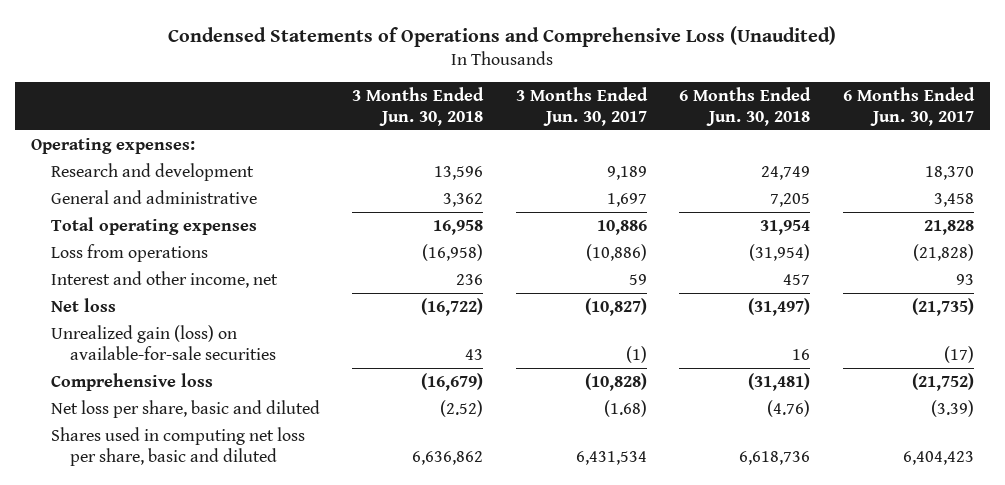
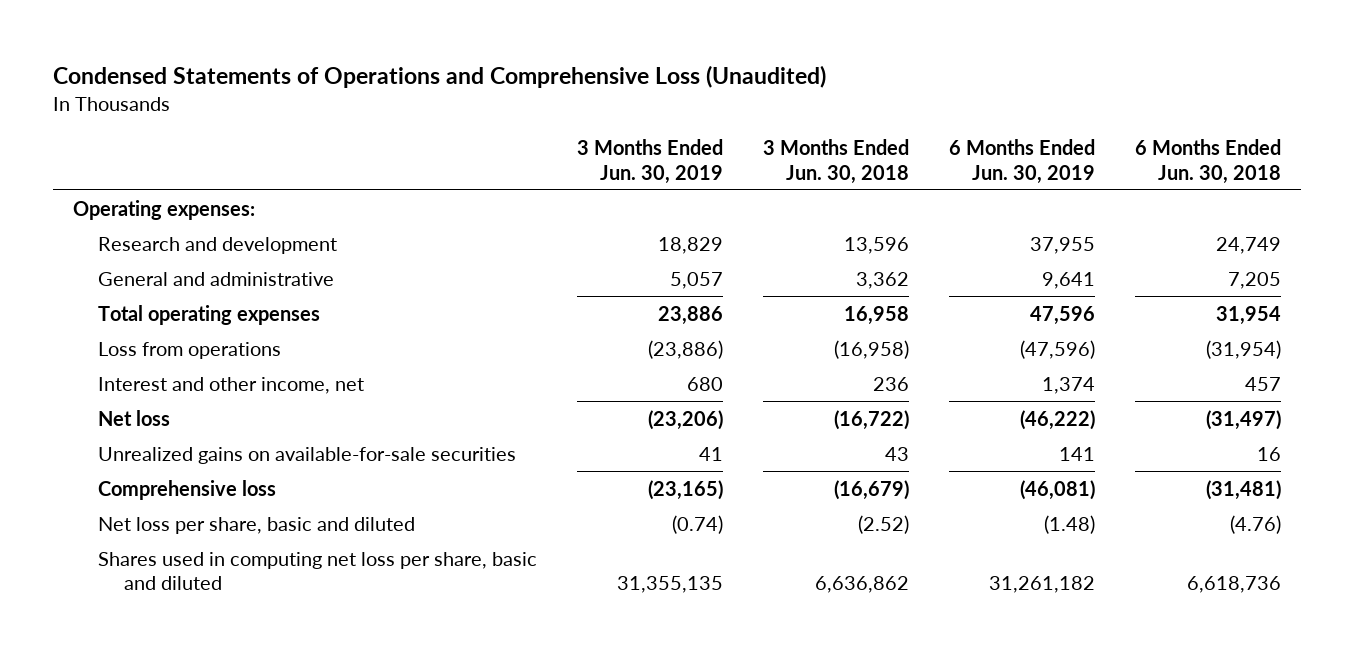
- | 3 Months Ended Jun. 30, 2018 | 3 Months Ended Jun. 30, 2017 | 6 Months Ended Jun. 30, 2018 | 6 Months Ended Jun. 30, 2017
+ | 3 Months Ended Jun. 30, 2019 | 3 Months Ended Jun. 30, 2018 | 6 Months Ended Jun. 30, 2019 | 6 Months Ended Jun. 30, 2018
- Unrealized gain (loss) on available-for-sale securities | 43 | (1) | 16 | (17)
+ Unrealized gains on available-for-sale securities | 41 | 43 | 141 | 16

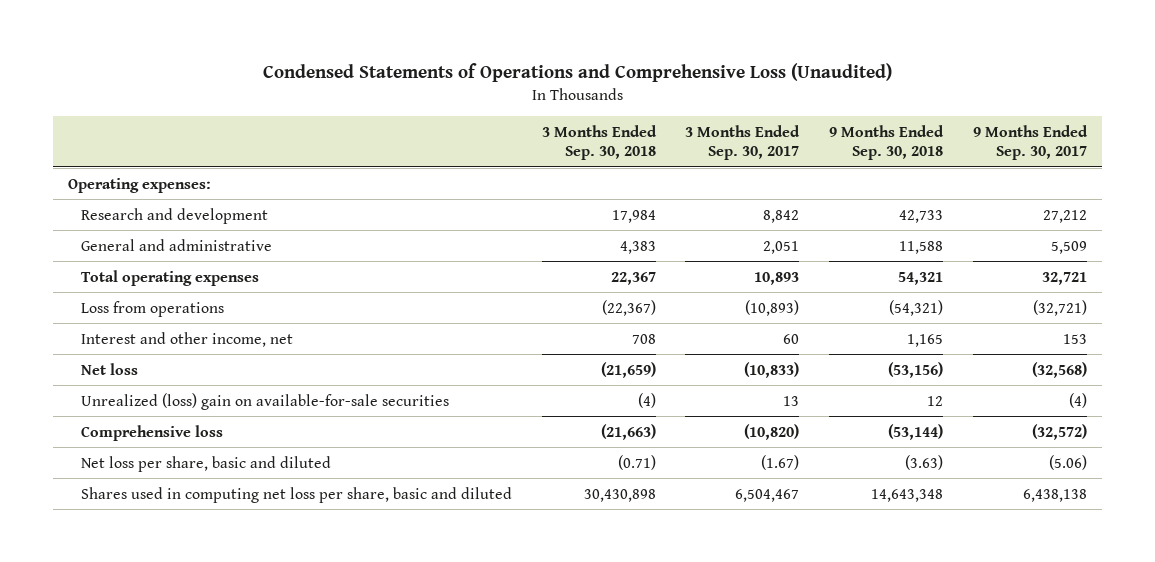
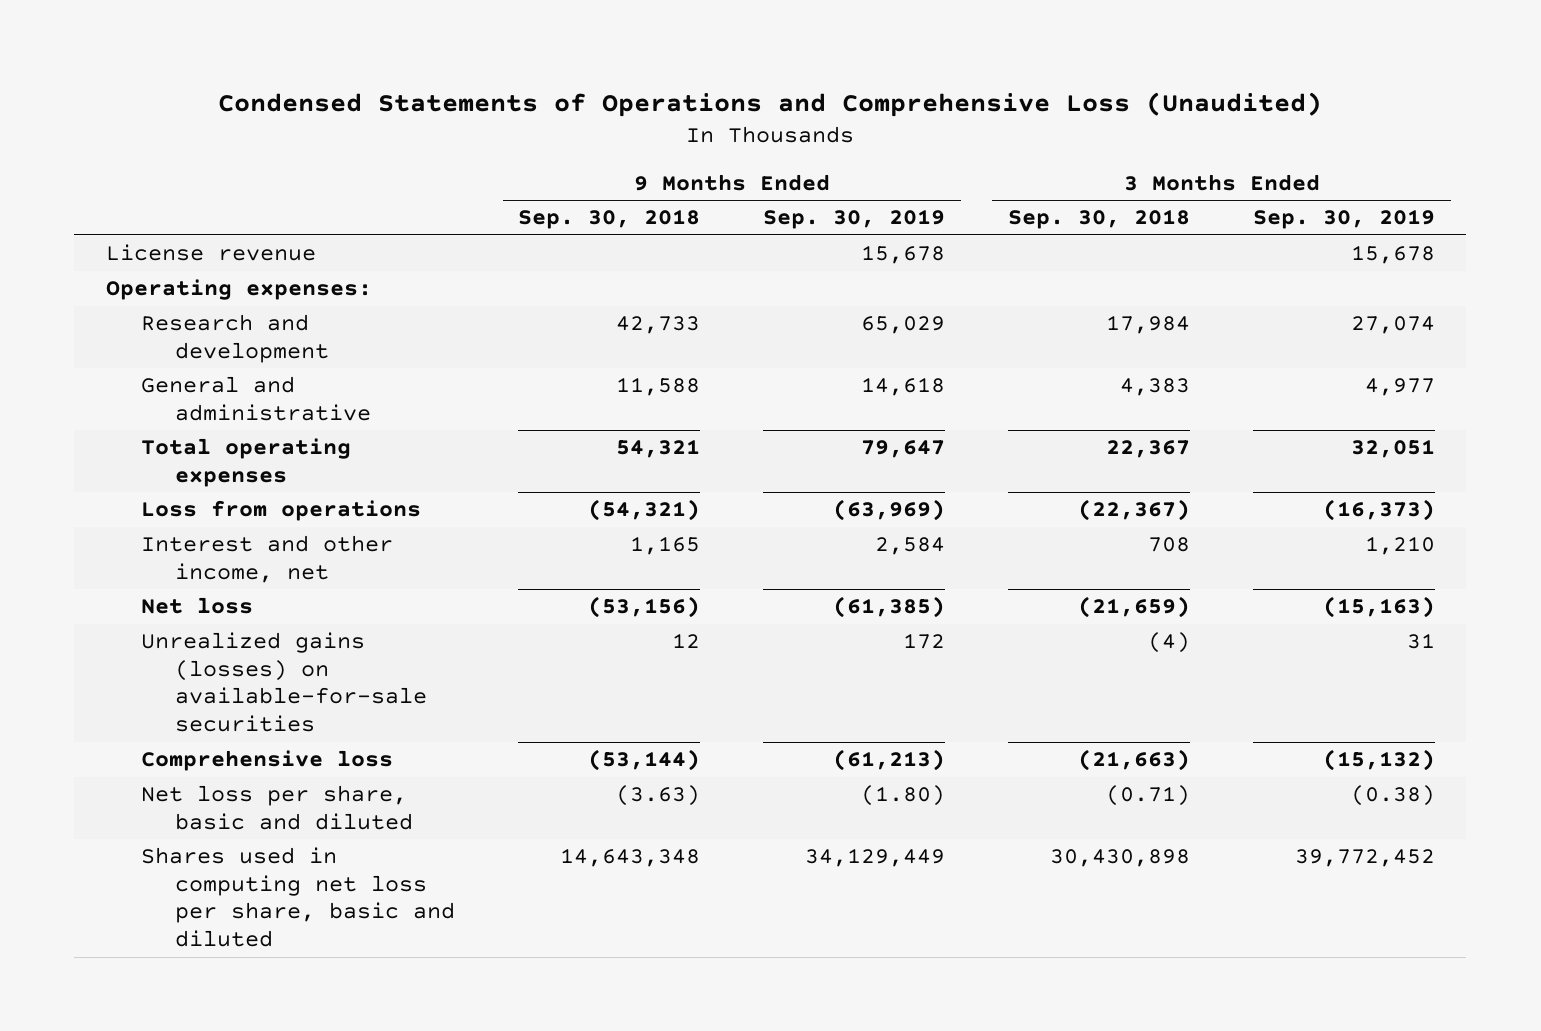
- | 3 Months Ended Sep. 30, 2018 | 3 Months Ended Sep. 30, 2017 | 9 Months Ended Sep. 30, 2018 | 9 Months Ended Sep. 30, 2017
+ | 9 Months Ended Sep. 30, 2018 | 9 Months Ended Sep. 30, 2019 | 3 Months Ended Sep. 30, 2018 | 3 Months Ended Sep. 30, 2019
+ License revenue | | 15,678 | | 15,678
- Unrealized (loss) gain on available-for-sale securities | (4) | 13 | 12 | (4)
+ Unrealized gains (losses) on available-for-sale securities | 12 | 172 | (4) | 31

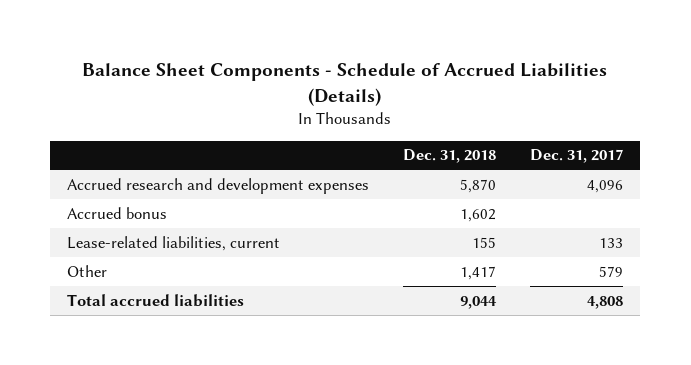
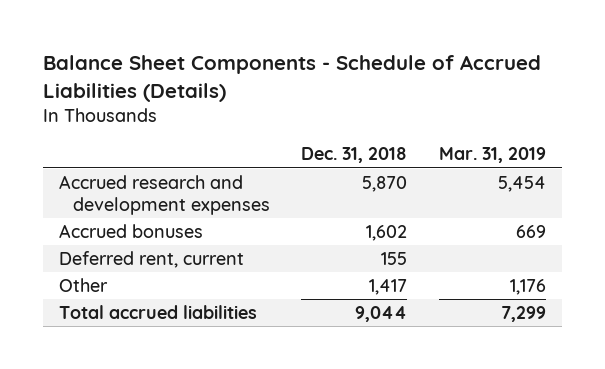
- | Dec. 31, 2018 | Dec. 31, 2017
+ | Dec. 31, 2018 | Mar. 31, 2019
- Accrued bonus | 1,602 |
- Lease-related liabilities, current | 155 | 133
+ Accrued bonuses | 1,602 | 669
+ Deferred rent, current | 155 |

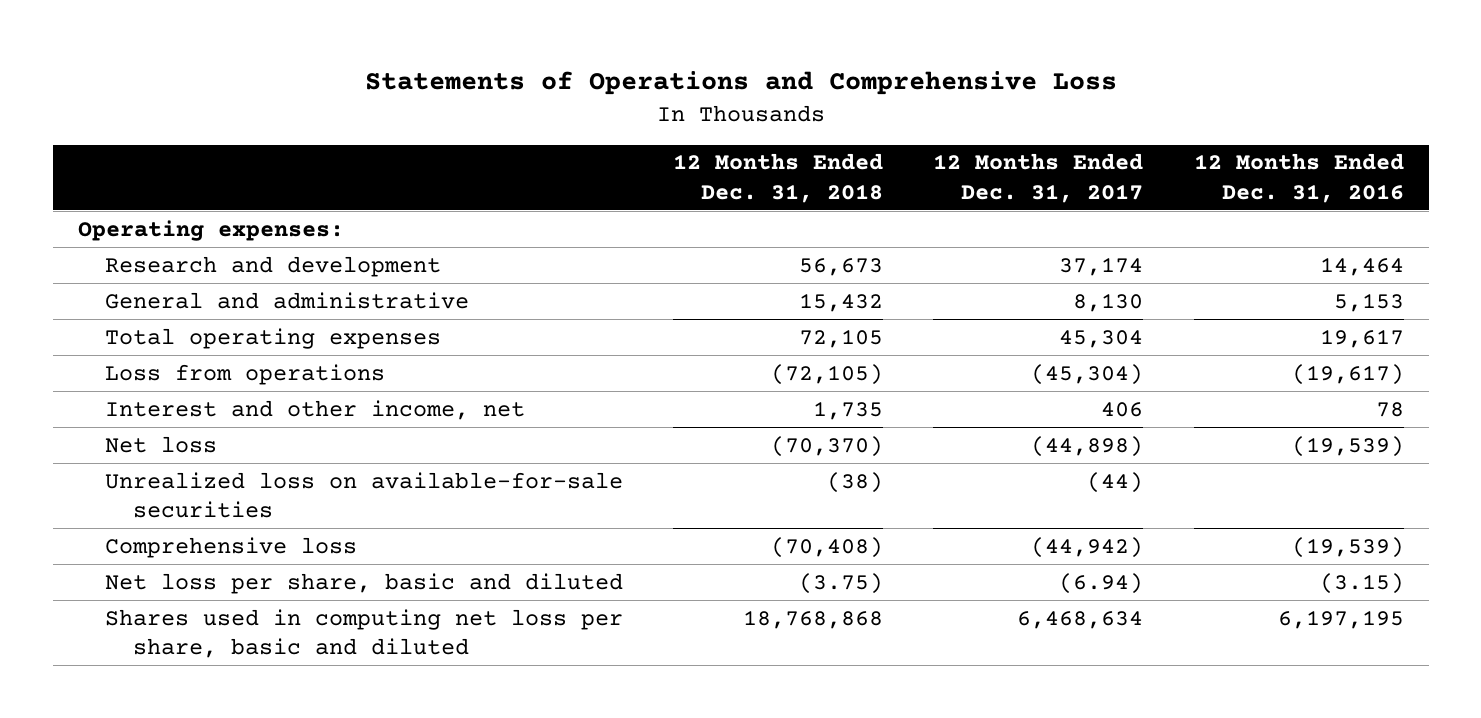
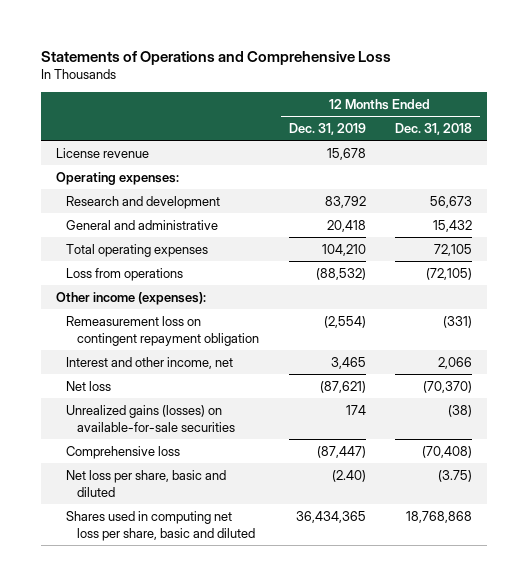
- | 12 Months Ended Dec. 31, 2018 | 12 Months Ended Dec. 31, 2017 | 12 Months Ended Dec. 31, 2016
+ | 12 Months Ended Dec. 31, 2019 | 12 Months Ended Dec. 31, 2018
+ License revenue | 15,678 |
- Interest and other income, net | 1,735 | 406 | 78
+ Other income (expenses):
+ Remeasurement loss on contingent repayment obligation | (2,554) | (331)
+ Interest and other income, net | 3,465 | 2,066
- Unrealized loss on available-for-sale securities | (38) | (44) |
+ Unrealized gains (losses) on available-for-sale securities | 174 | (38)

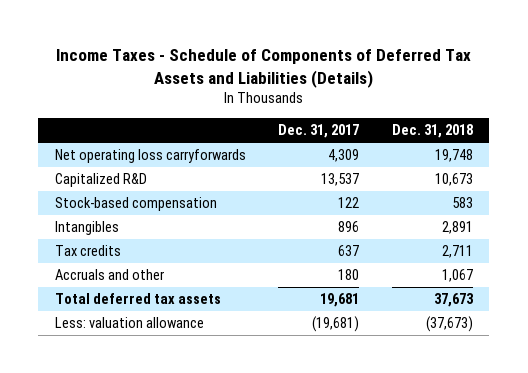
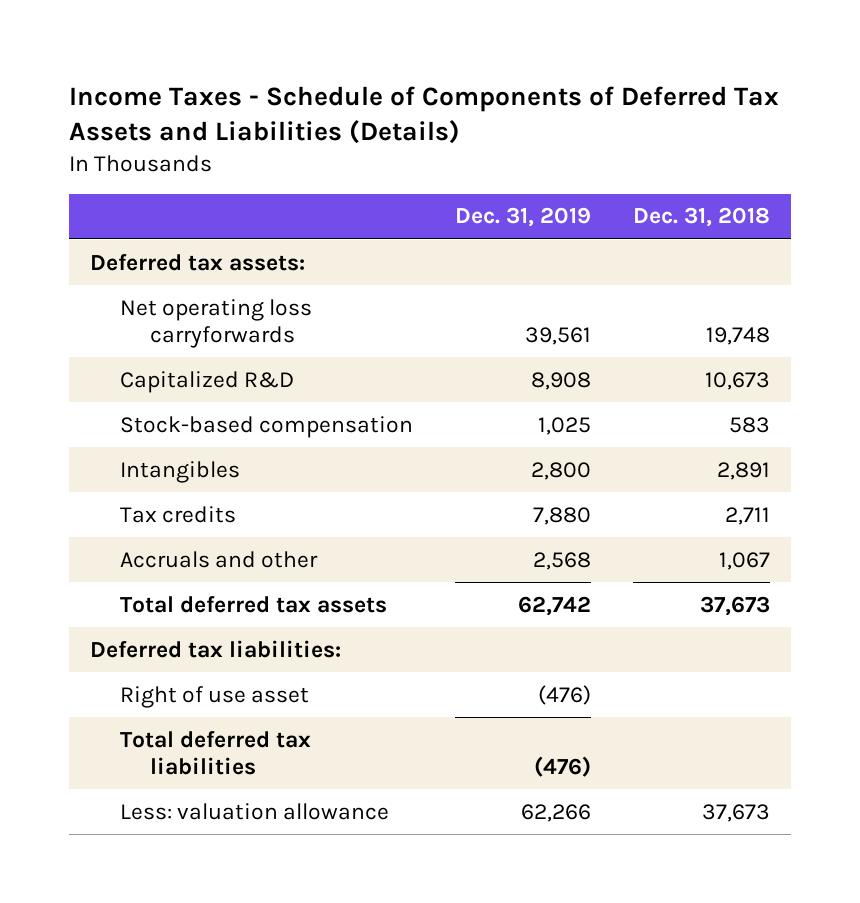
- | Dec. 31, 2017 | Dec. 31, 2018
+ | Dec. 31, 2019 | Dec. 31, 2018
+ Deferred tax assets:
- Less: valuation allowance | (19,681) | (37,673)
+ Deferred tax liabilities:
+ Right of use asset | (476) |
+ Total deferred tax liabilities | (476) |
+ Less: valuation allowance | 62,266 | 37,673

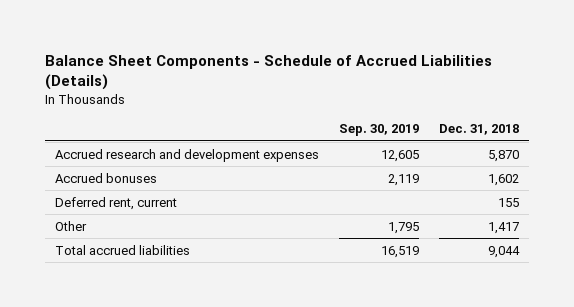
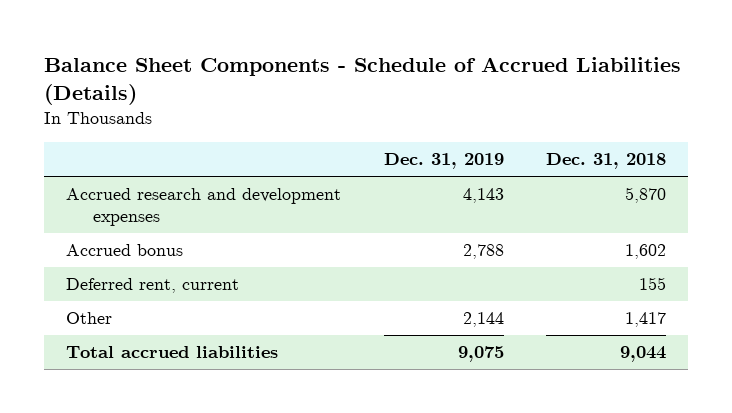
- | Sep. 30, 2019 | Dec. 31, 2018
+ | Dec. 31, 2019 | Dec. 31, 2018
- Accrued bonuses | 2,119 | 1,602
+ Accrued bonus | 2,788 | 1,602

